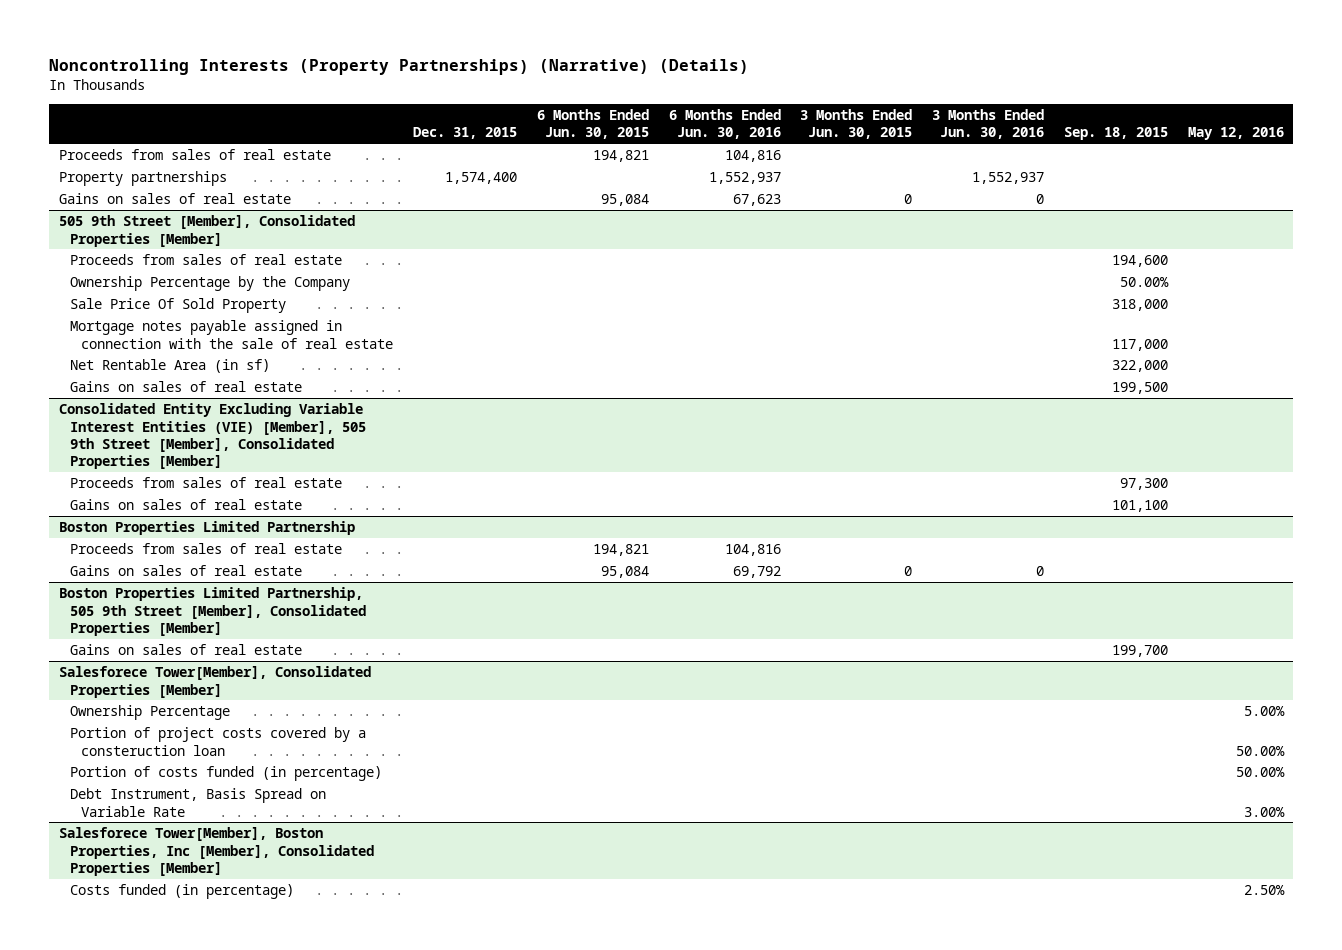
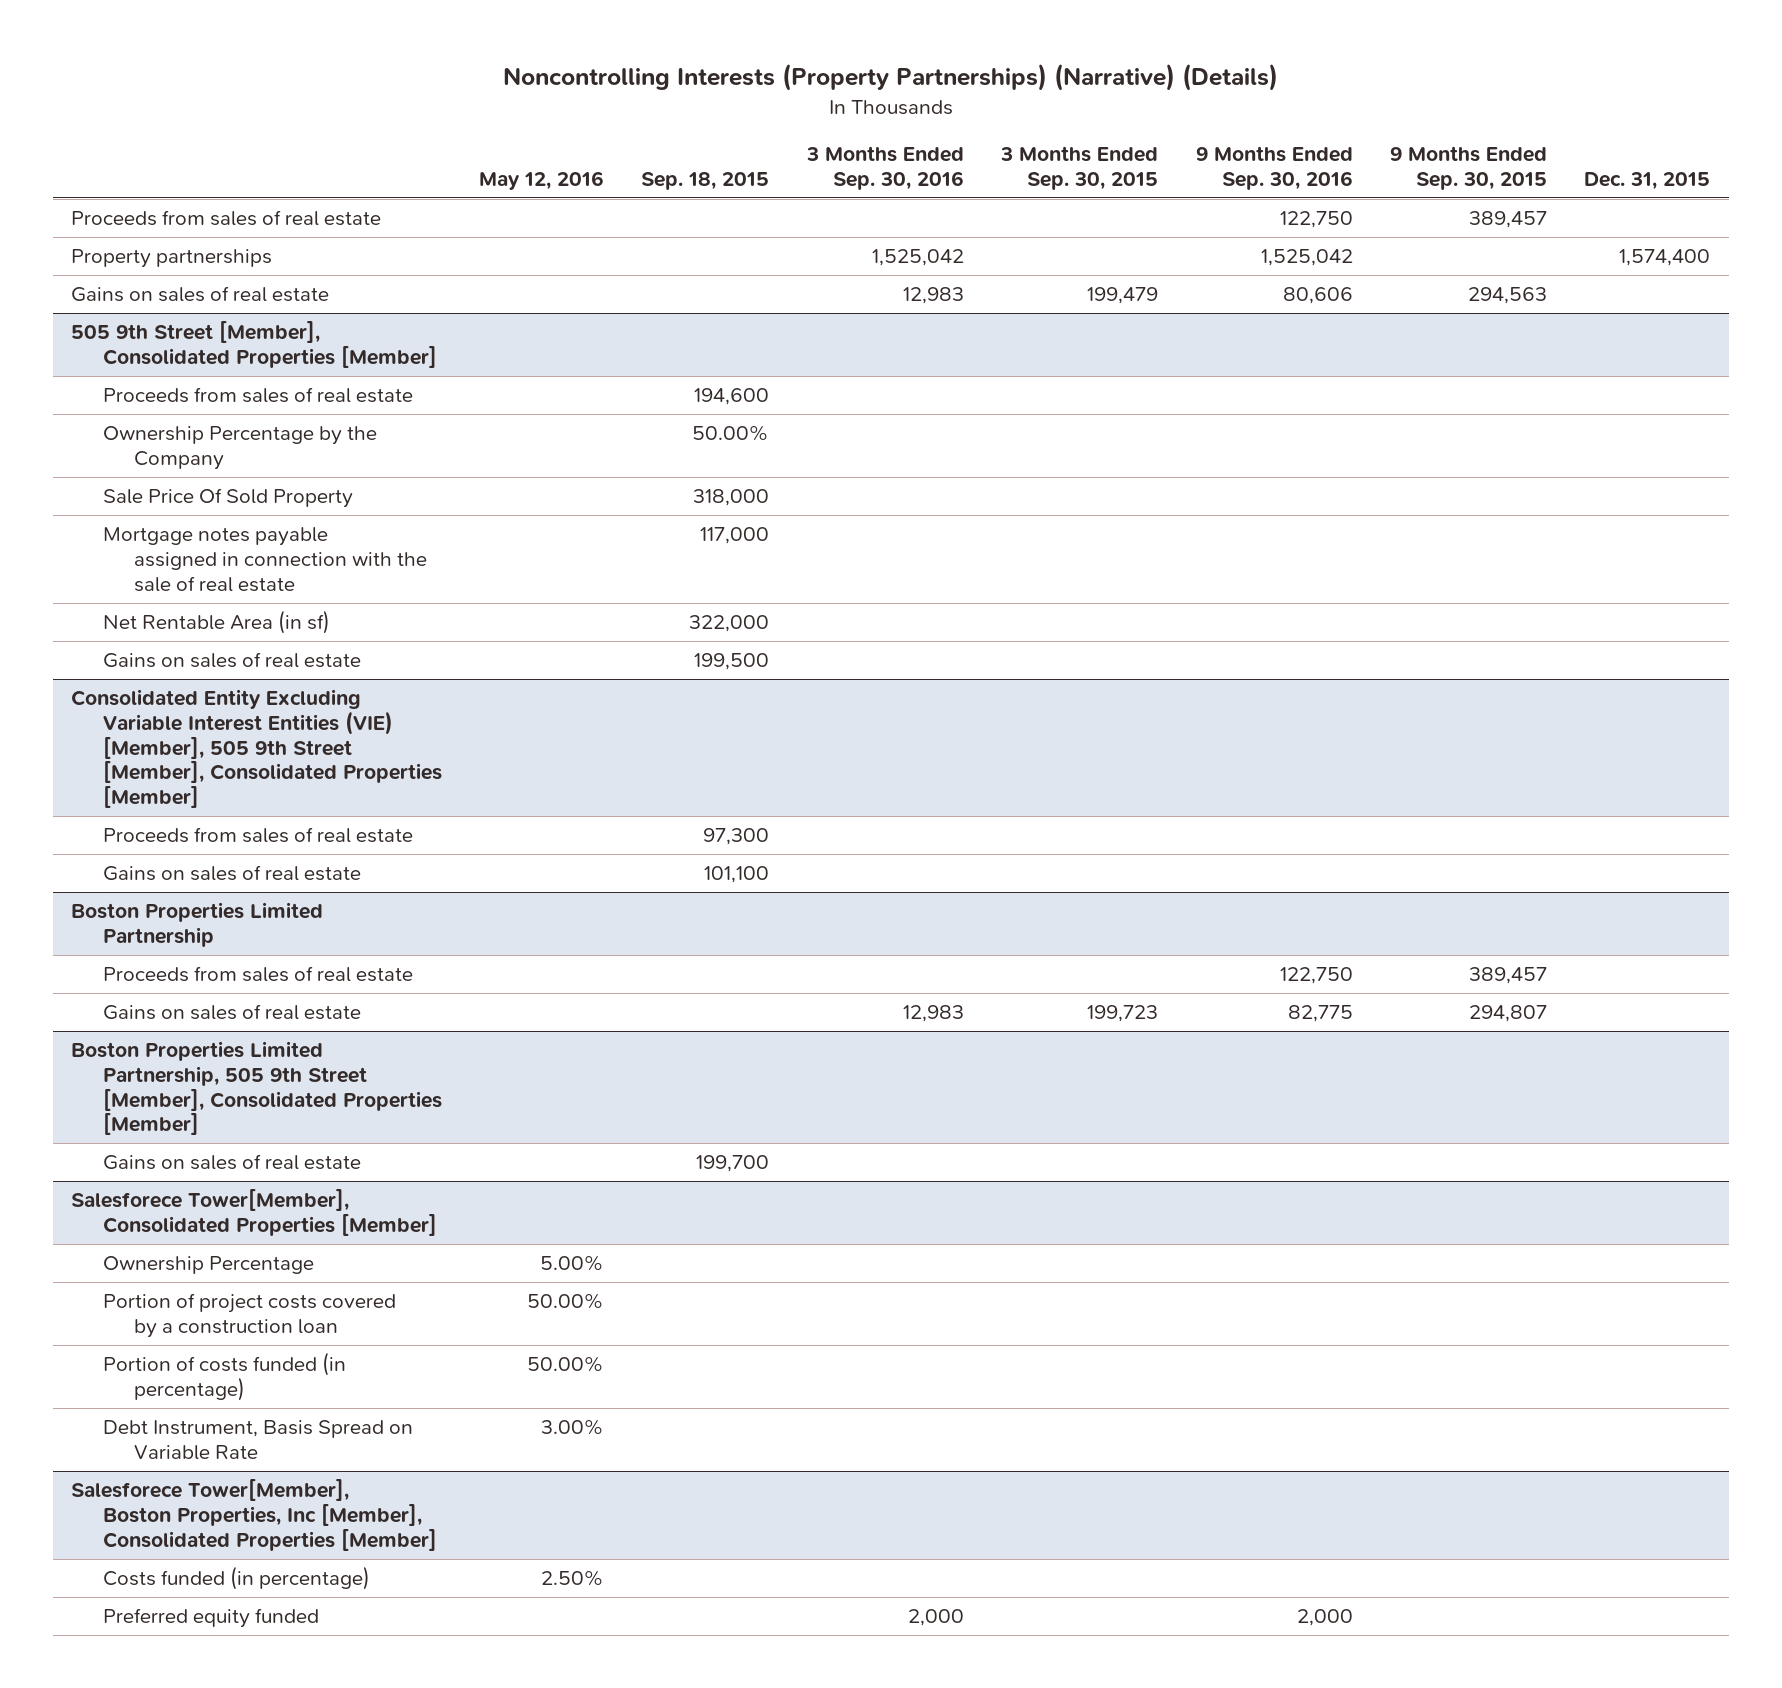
- | Dec. 31, 2015 | 6 Months Ended Jun. 30, 2015 | 6 Months Ended Jun. 30, 2016 | 3 Months Ended Jun. 30, 2015 | 3 Months Ended Jun. 30, 2016 | Sep. 18, 2015 | May 12, 2016
+ | May 12, 2016 | Sep. 18, 2015 | 3 Months Ended Sep. 30, 2016 | 3 Months Ended Sep. 30, 2015 | 9 Months Ended Sep. 30, 2016 | 9 Months Ended Sep. 30, 2015 | Dec. 31, 2015
@ Salesforece Tower[Member], Consolidated Properties [Member]
- Portion of project costs covered by a consteruction loan | | | | | | | 50.00%
+ Portion of project costs covered by a construction loan | 50.00% | | | | | |
@ Salesforece Tower[Member], Boston Properties, Inc [Member], Consolidated Properties [Member]
+ Preferred equity funded | | | 2,000 | | 2,000 | |

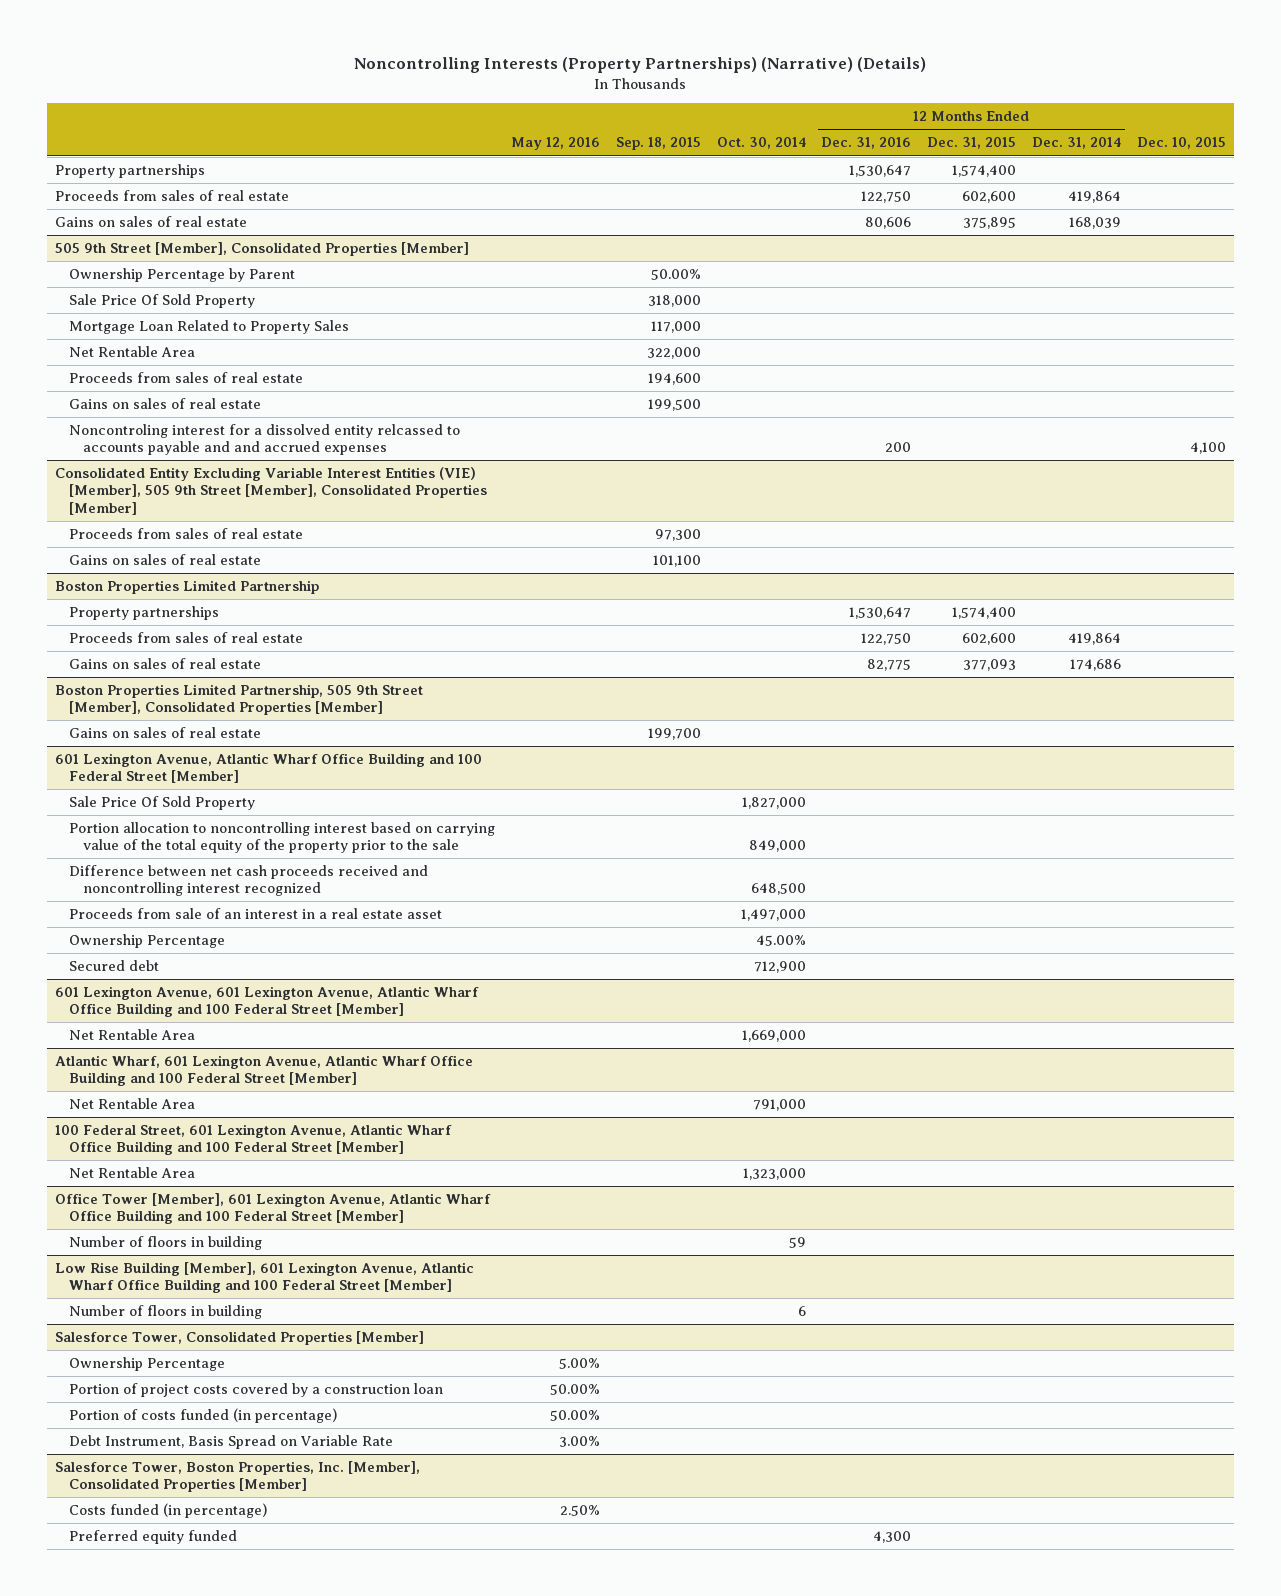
- | May 12, 2016 | Sep. 18, 2015 | 3 Months Ended Sep. 30, 2016 | 3 Months Ended Sep. 30, 2015 | 9 Months Ended Sep. 30, 2016 | 9 Months Ended Sep. 30, 2015 | Dec. 31, 2015
+ | May 12, 2016 | Sep. 18, 2015 | Oct. 30, 2014 | 12 Months Ended Dec. 31, 2016 | 12 Months Ended Dec. 31, 2015 | 12 Months Ended Dec. 31, 2014 | Dec. 10, 2015
moved down: Proceeds from sales of real estate | | | | 122,750 | 602,600 | 419,864 |
@ 505 9th Street [Member], Consolidated Properties [Member]
- Ownership Percentage by the Company | | 50.00% | | | | |
+ Ownership Percentage by Parent | | 50.00% | | | | |
- Mortgage notes payable assigned in connection with the sale of real estate | | 117,000 | | | | |
- Net Rentable Area (in sf) | | 322,000 | | | | |
+ Mortgage Loan Related to Property Sales | | 117,000 | | | | |
+ Net Rentable Area | | 322,000 | | | | |
moved down: Proceeds from sales of real estate | | 194,600 | | | | |
+ Noncontroling interest for a dissolved entity relcassed to accounts payable and and accrued expenses | | | | 200 | | | 4,100
@ Boston Properties Limited Partnership
+ Property partnerships | | | | 1,530,647 | 1,574,400 | |
- Salesforece Tower[Member], Consolidated Properties [Member]
+ 601 Lexington Avenue, Atlantic Wharf Office Building and 100 Federal Street [Member]
+ Sale Price Of Sold Property | | | 1,827,000 | | | |
+ Portion allocation to noncontrolling interest based on carrying value of the total equity of the property prior to the sale | | | 849,000 | | | |
+ Difference between net cash proceeds received and noncontrolling interest recognized | | | 648,500 | | | |
+ Proceeds from sale of an interest in a real estate asset | | | 1,497,000 | | | |
+ Ownership Percentage | | | 45.00% | | | |
+ Secured debt | | | 712,900 | | | |
+ 601 Lexington Avenue, 601 Lexington Avenue, Atlantic Wharf Office Building and 100 Federal Street [Member]
+ Net Rentable Area | | | 1,669,000 | | | |
+ Atlantic Wharf, 601 Lexington Avenue, Atlantic Wharf Office Building and 100 Federal Street [Member]
+ Net Rentable Area | | | 791,000 | | | |
+ 100 Federal Street, 601 Lexington Avenue, Atlantic Wharf Office Building and 100 Federal Street [Member]
+ Net Rentable Area | | | 1,323,000 | | | |
+ Office Tower [Member], 601 Lexington Avenue, Atlantic Wharf Office Building and 100 Federal Street [Member]
+ Number of floors in building | | | 59 | | | |
+ Low Rise Building [Member], 601 Lexington Avenue, Atlantic Wharf Office Building and 100 Federal Street [Member]
+ Number of floors in building | | | 6 | | | |
+ Salesforce Tower, Consolidated Properties [Member]
- Salesforece Tower[Member], Boston Properties, Inc [Member], Consolidated Properties [Member]
+ Salesforce Tower, Boston Properties, Inc. [Member], Consolidated Properties [Member]

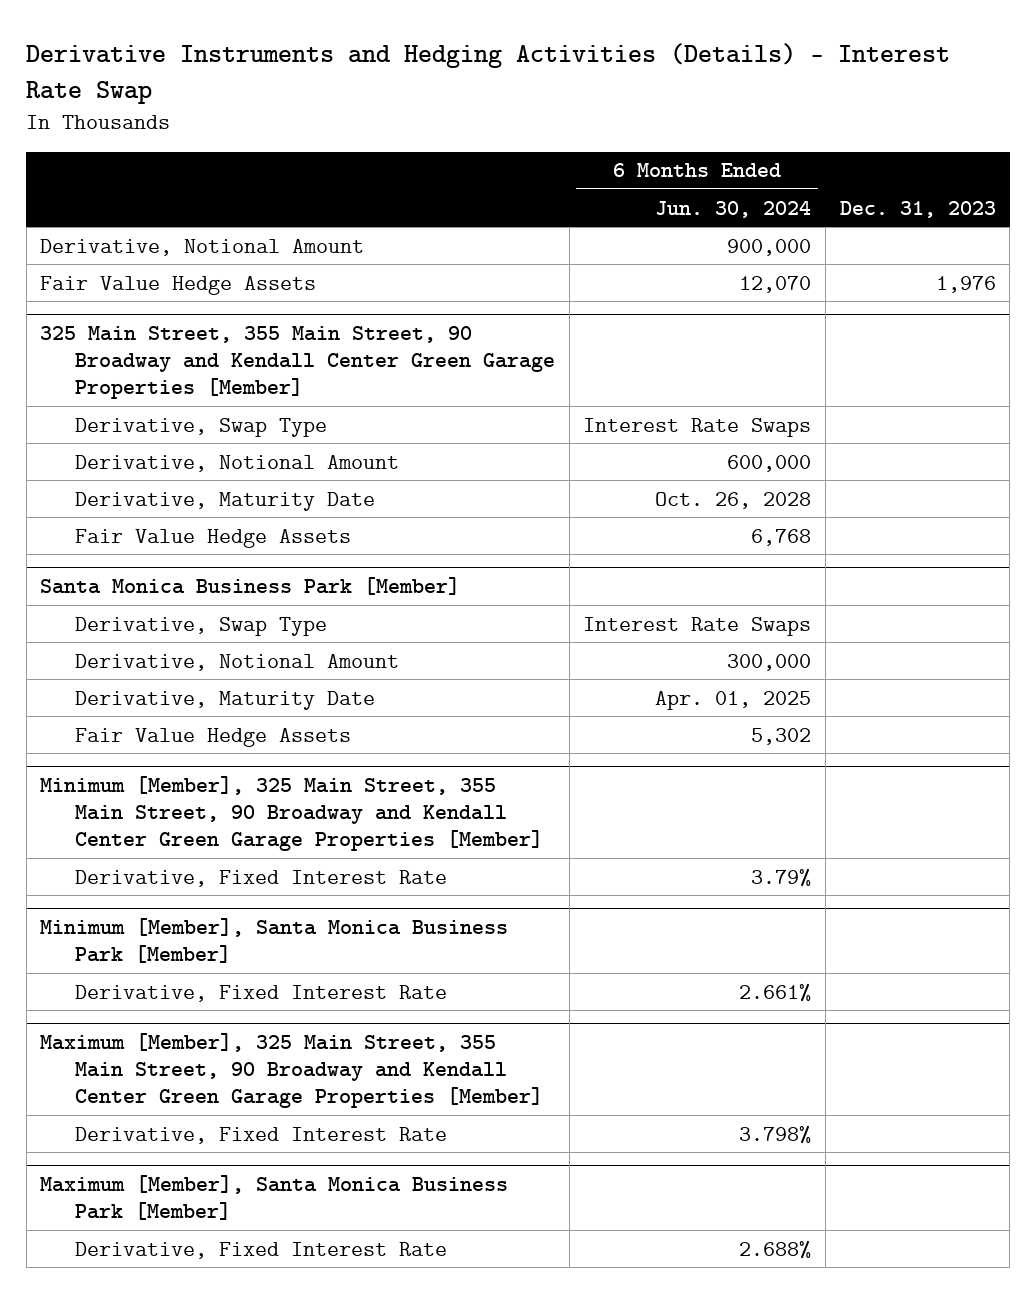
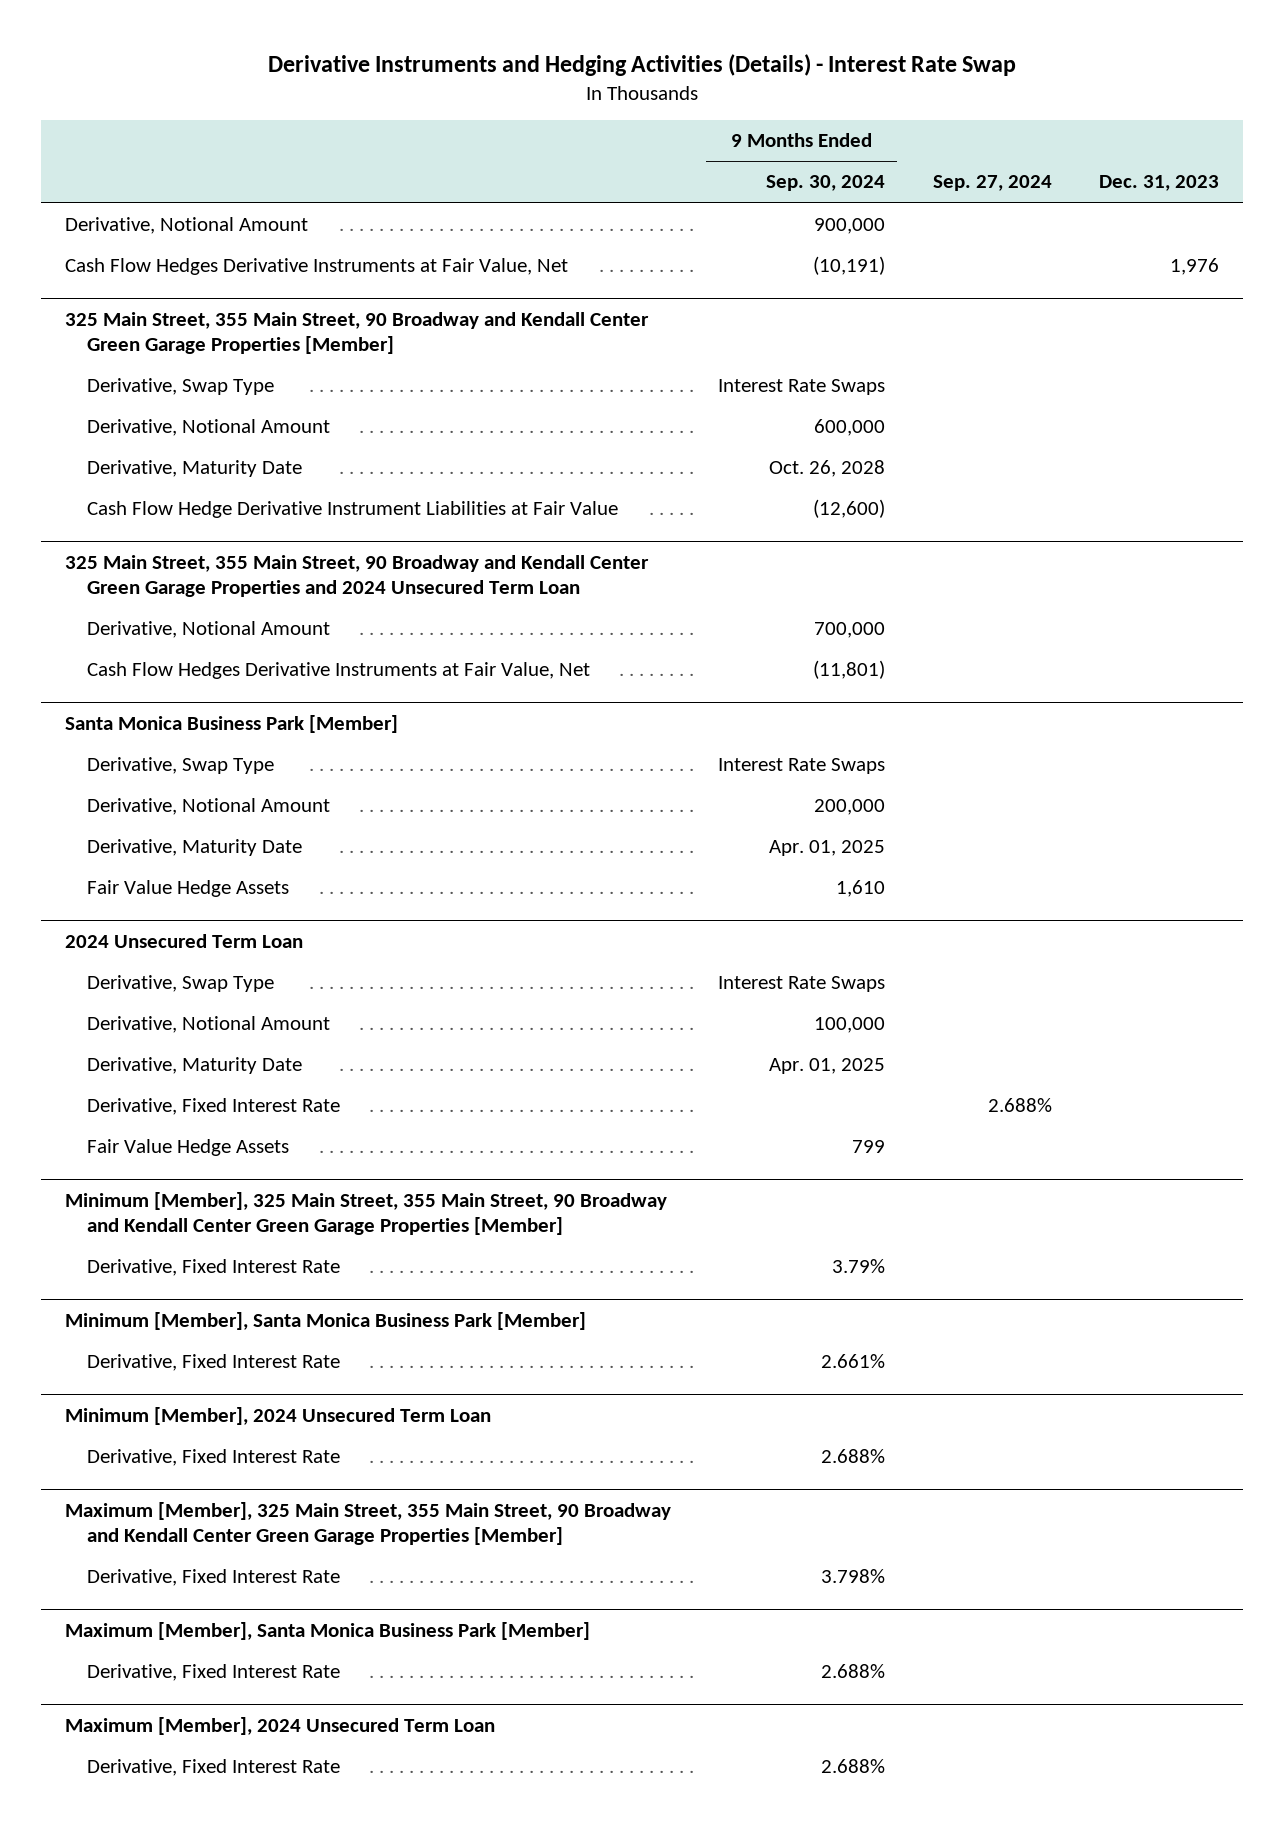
- | 6 Months Ended Jun. 30, 2024 | Dec. 31, 2023
+ | 9 Months Ended Sep. 30, 2024 | Sep. 27, 2024 | Dec. 31, 2023
- Fair Value Hedge Assets | 12,070 | 1,976
+ Cash Flow Hedges Derivative Instruments at Fair Value, Net | (10,191) | | 1,976
@ 325 Main Street, 355 Main Street, 90 Broadway and Kendall Center Green Garage Properties [Member]
- Fair Value Hedge Assets | 6,768 |
+ Cash Flow Hedge Derivative Instrument Liabilities at Fair Value | (12,600) | |
+ 325 Main Street, 355 Main Street, 90 Broadway and Kendall Center Green Garage Properties and 2024 Unsecured Term Loan
+ Derivative, Notional Amount | 700,000 | |
+ Cash Flow Hedges Derivative Instruments at Fair Value, Net | (11,801) | |
+ 2024 Unsecured Term Loan
+ Derivative, Swap Type | Interest Rate Swaps | |
+ Derivative, Notional Amount | 100,000 | |
+ Derivative, Maturity Date | Apr. 01, 2025 | |
+ Derivative, Fixed Interest Rate | | 2.688% |
+ Fair Value Hedge Assets | 799 | |
+ Minimum [Member], 2024 Unsecured Term Loan
+ Derivative, Fixed Interest Rate | 2.688% | |
+ Maximum [Member], 2024 Unsecured Term Loan
+ Derivative, Fixed Interest Rate | 2.688% | |

